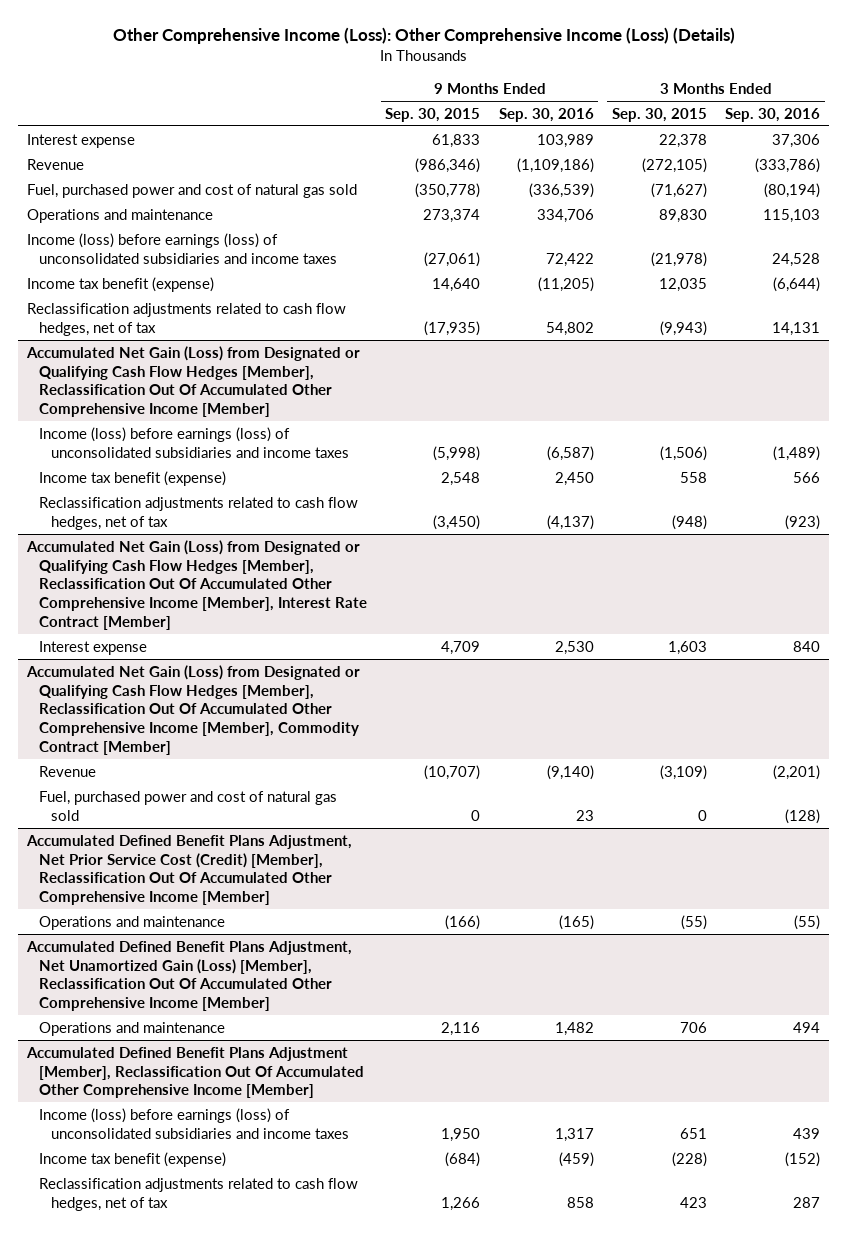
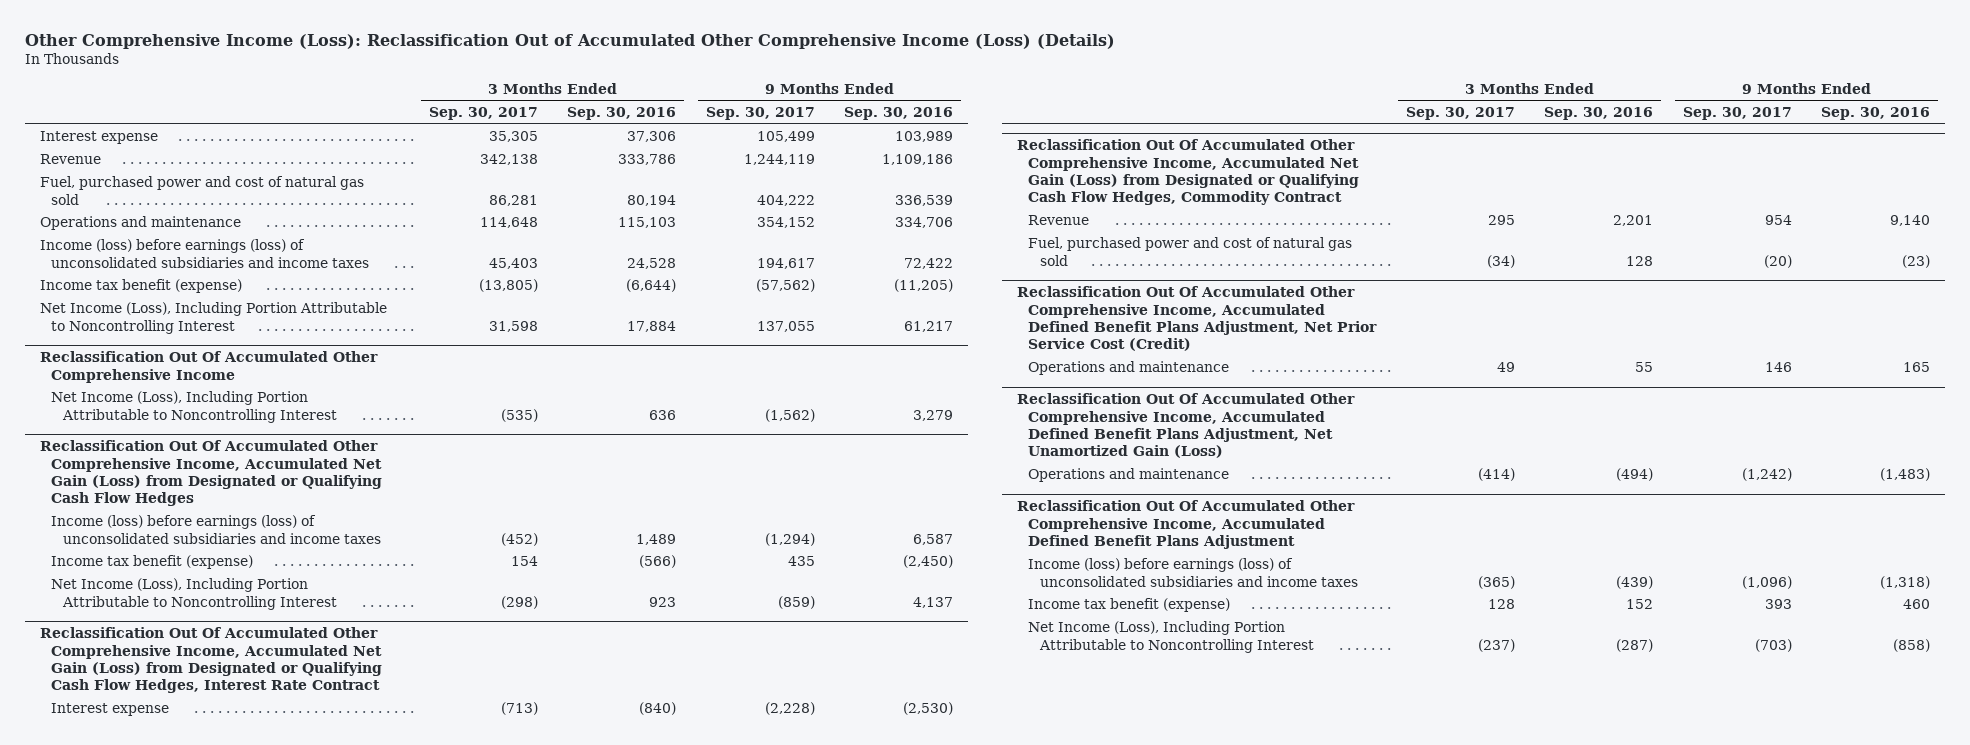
- Other Comprehensive Income (Loss): Other Comprehensive Income (Loss) (Details)
+ Other Comprehensive Income (Loss): Reclassification Out of Accumulated Other Comprehensive Income (Loss) (Details)
- | 9 Months Ended Sep. 30, 2015 | 9 Months Ended Sep. 30, 2016 | 3 Months Ended Sep. 30, 2015 | 3 Months Ended Sep. 30, 2016
+ | 3 Months Ended Sep. 30, 2017 | 3 Months Ended Sep. 30, 2016 | 9 Months Ended Sep. 30, 2017 | 9 Months Ended Sep. 30, 2016
- Revenue | (986,346) | (1,109,186) | (272,105) | (333,786)
- Fuel, purchased power and cost of natural gas sold | (350,778) | (336,539) | (71,627) | (80,194)
+ Revenue | 342,138 | 333,786 | 1,244,119 | 1,109,186
+ Fuel, purchased power and cost of natural gas sold | 86,281 | 80,194 | 404,222 | 336,539
- Reclassification adjustments related to cash flow hedges, net of tax | (17,935) | 54,802 | (9,943) | 14,131
- Accumulated Net Gain (Loss) from Designated or Qualifying Cash Flow Hedges [Member], Reclassification Out Of Accumulated Other Comprehensive Income [Member]
- Income (loss) before earnings (loss) of unconsolidated subsidiaries and income taxes | (5,998) | (6,587) | (1,506) | (1,489)
- Income tax benefit (expense) | 2,548 | 2,450 | 558 | 566
- Reclassification adjustments related to cash flow hedges, net of tax | (3,450) | (4,137) | (948) | (923)
- Accumulated Net Gain (Loss) from Designated or Qualifying Cash Flow Hedges [Member], Reclassification Out Of Accumulated Other Comprehensive Income [Member], Interest Rate Contract [Member]
- Interest expense | 4,709 | 2,530 | 1,603 | 840
- Accumulated Net Gain (Loss) from Designated or Qualifying Cash Flow Hedges [Member], Reclassification Out Of Accumulated Other Comprehensive Income [Member], Commodity Contract [Member]
- Revenue | (10,707) | (9,140) | (3,109) | (2,201)
- Fuel, purchased power and cost of natural gas sold | 0 | 23 | 0 | (128)
- Accumulated Defined Benefit Plans Adjustment, Net Prior Service Cost (Credit) [Member], Reclassification Out Of Accumulated Other Comprehensive Income [Member]
- Operations and maintenance | (166) | (165) | (55) | (55)
- Accumulated Defined Benefit Plans Adjustment, Net Unamortized Gain (Loss) [Member], Reclassification Out Of Accumulated Other Comprehensive Income [Member]
- Operations and maintenance | 2,116 | 1,482 | 706 | 494
- Accumulated Defined Benefit Plans Adjustment [Member], Reclassification Out Of Accumulated Other Comprehensive Income [Member]
- Income (loss) before earnings (loss) of unconsolidated subsidiaries and income taxes | 1,950 | 1,317 | 651 | 439
- Income tax benefit (expense) | (684) | (459) | (228) | (152)
- Reclassification adjustments related to cash flow hedges, net of tax | 1,266 | 858 | 423 | 287
+ Net Income (Loss), Including Portion Attributable to Noncontrolling Interest | 31,598 | 17,884 | 137,055 | 61,217
+ Reclassification Out Of Accumulated Other Comprehensive Income
+ Net Income (Loss), Including Portion Attributable to Noncontrolling Interest | (535) | 636 | (1,562) | 3,279
+ Reclassification Out Of Accumulated Other Comprehensive Income, Accumulated Net Gain (Loss) from Designated or Qualifying Cash Flow Hedges
+ Income (loss) before earnings (loss) of unconsolidated subsidiaries and income taxes | (452) | 1,489 | (1,294) | 6,587
+ Income tax benefit (expense) | 154 | (566) | 435 | (2,450)
+ Net Income (Loss), Including Portion Attributable to Noncontrolling Interest | (298) | 923 | (859) | 4,137
+ Reclassification Out Of Accumulated Other Comprehensive Income, Accumulated Net Gain (Loss) from Designated or Qualifying Cash Flow Hedges, Interest Rate Contract
+ Interest expense | (713) | (840) | (2,228) | (2,530)
+ Reclassification Out Of Accumulated Other Comprehensive Income, Accumulated Net Gain (Loss) from Designated or Qualifying Cash Flow Hedges, Commodity Contract
+ Revenue | 295 | 2,201 | 954 | 9,140
+ Fuel, purchased power and cost of natural gas sold | (34) | 128 | (20) | (23)
+ Reclassification Out Of Accumulated Other Comprehensive Income, Accumulated Defined Benefit Plans Adjustment, Net Prior Service Cost (Credit)
+ Operations and maintenance | 49 | 55 | 146 | 165
+ Reclassification Out Of Accumulated Other Comprehensive Income, Accumulated Defined Benefit Plans Adjustment, Net Unamortized Gain (Loss)
+ Operations and maintenance | (414) | (494) | (1,242) | (1,483)
+ Reclassification Out Of Accumulated Other Comprehensive Income, Accumulated Defined Benefit Plans Adjustment
+ Income (loss) before earnings (loss) of unconsolidated subsidiaries and income taxes | (365) | (439) | (1,096) | (1,318)
+ Income tax benefit (expense) | 128 | 152 | 393 | 460
+ Net Income (Loss), Including Portion Attributable to Noncontrolling Interest | (237) | (287) | (703) | (858)

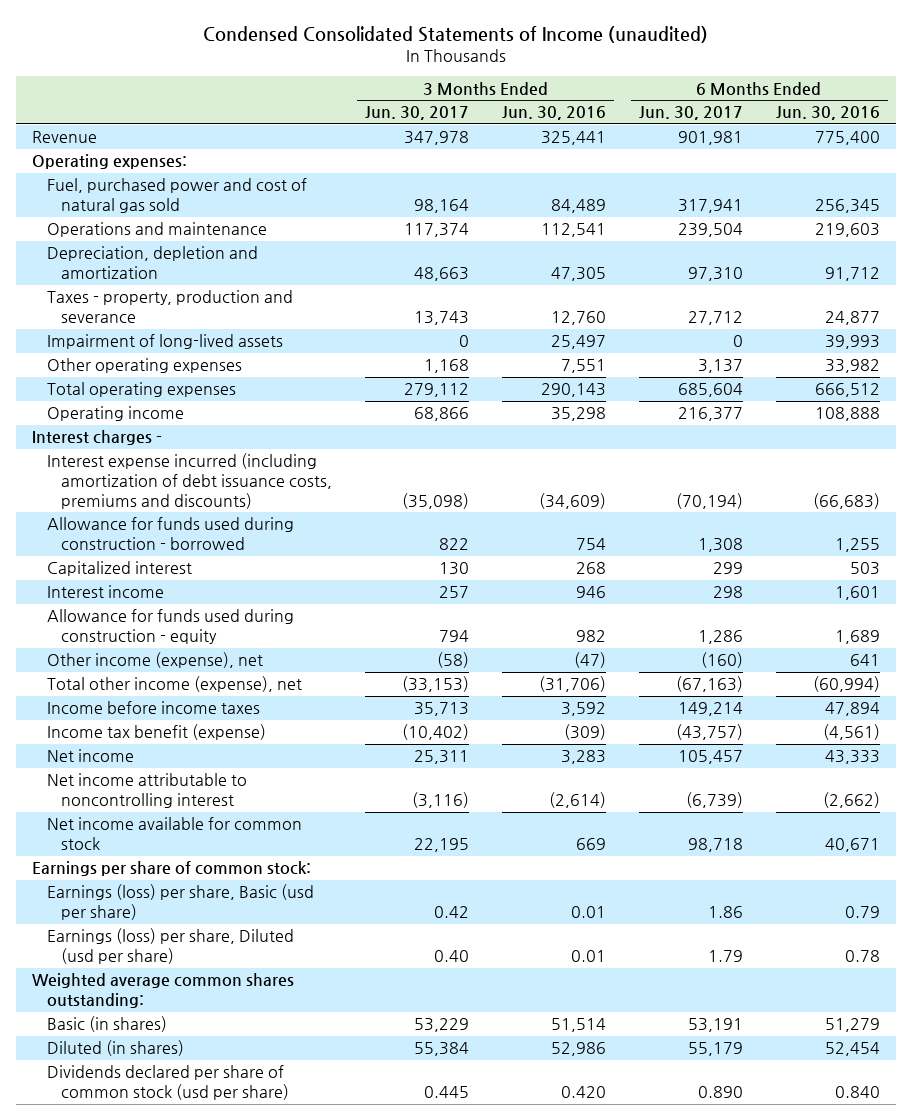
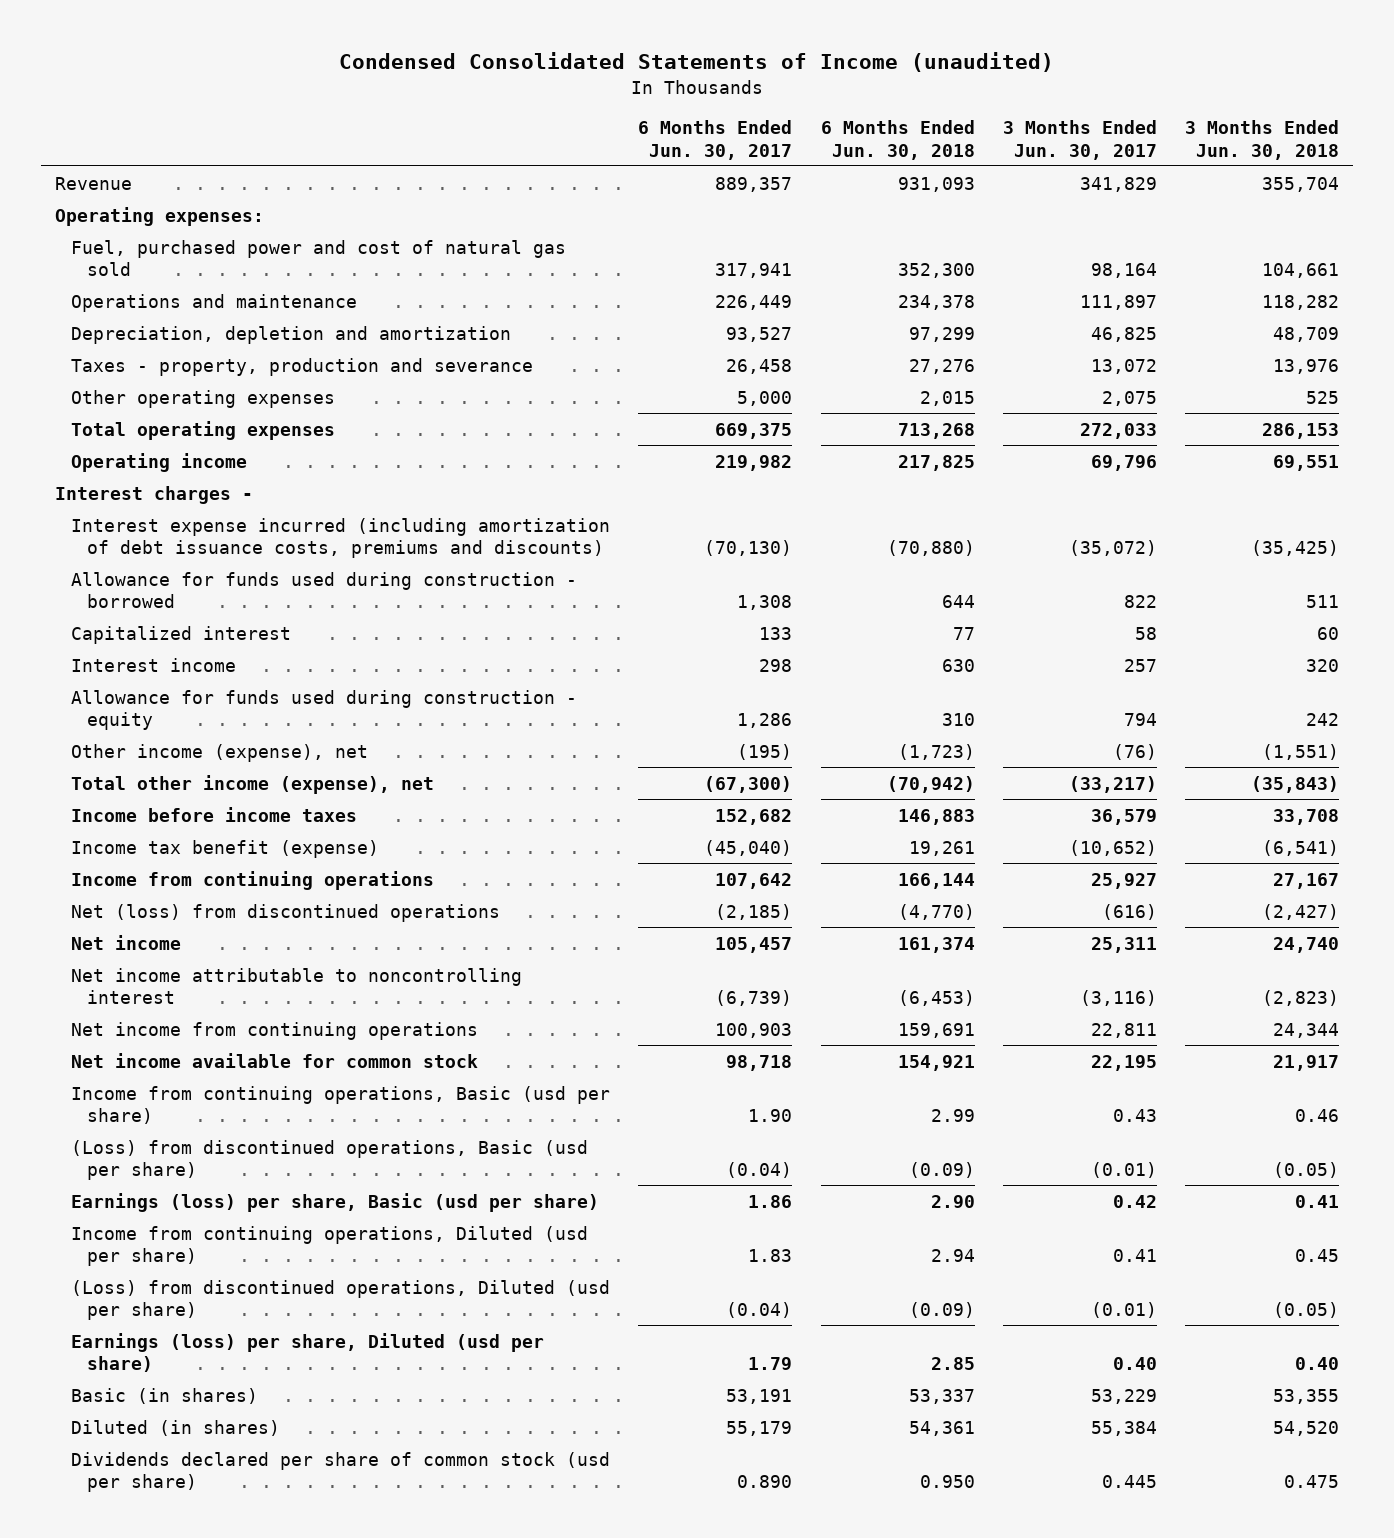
- | 3 Months Ended Jun. 30, 2017 | 3 Months Ended Jun. 30, 2016 | 6 Months Ended Jun. 30, 2017 | 6 Months Ended Jun. 30, 2016
+ | 6 Months Ended Jun. 30, 2017 | 6 Months Ended Jun. 30, 2018 | 3 Months Ended Jun. 30, 2017 | 3 Months Ended Jun. 30, 2018
- Revenue | 347,978 | 325,441 | 901,981 | 775,400
+ Revenue | 889,357 | 931,093 | 341,829 | 355,704
- Operations and maintenance | 117,374 | 112,541 | 239,504 | 219,603
- Depreciation, depletion and amortization | 48,663 | 47,305 | 97,310 | 91,712
- Taxes - property, production and severance | 13,743 | 12,760 | 27,712 | 24,877
- Impairment of long-lived assets | 0 | 25,497 | 0 | 39,993
- Other operating expenses | 1,168 | 7,551 | 3,137 | 33,982
- Total operating expenses | 279,112 | 290,143 | 685,604 | 666,512
- Operating income | 68,866 | 35,298 | 216,377 | 108,888
+ Operations and maintenance | 226,449 | 234,378 | 111,897 | 118,282
+ Depreciation, depletion and amortization | 93,527 | 97,299 | 46,825 | 48,709
+ Taxes - property, production and severance | 26,458 | 27,276 | 13,072 | 13,976
+ Other operating expenses | 5,000 | 2,015 | 2,075 | 525
+ Total operating expenses | 669,375 | 713,268 | 272,033 | 286,153
+ Operating income | 219,982 | 217,825 | 69,796 | 69,551
- Interest expense incurred (including amortization of debt issuance costs, premiums and discounts) | (35,098) | (34,609) | (70,194) | (66,683)
+ Interest expense incurred (including amortization of debt issuance costs, premiums and discounts) | (70,130) | (70,880) | (35,072) | (35,425)
- Capitalized interest | 130 | 268 | 299 | 503
+ Capitalized interest | 133 | 77 | 58 | 60
- Other income (expense), net | (58) | (47) | (160) | 641
- Total other income (expense), net | (33,153) | (31,706) | (67,163) | (60,994)
- Income before income taxes | 35,713 | 3,592 | 149,214 | 47,894
- Income tax benefit (expense) | (10,402) | (309) | (43,757) | (4,561)
+ Other income (expense), net | (195) | (1,723) | (76) | (1,551)
+ Total other income (expense), net | (67,300) | (70,942) | (33,217) | (35,843)
+ Income before income taxes | 152,682 | 146,883 | 36,579 | 33,708
+ Income tax benefit (expense) | (45,040) | 19,261 | (10,652) | (6,541)
+ Income from continuing operations | 107,642 | 166,144 | 25,927 | 27,167
+ Net (loss) from discontinued operations | (2,185) | (4,770) | (616) | (2,427)
+ Net income from continuing operations | 100,903 | 159,691 | 22,811 | 24,344
- Earnings per share of common stock:
+ Income from continuing operations, Basic (usd per share) | 1.90 | 2.99 | 0.43 | 0.46
+ (Loss) from discontinued operations, Basic (usd per share) | (0.04) | (0.09) | (0.01) | (0.05)
+ Income from continuing operations, Diluted (usd per share) | 1.83 | 2.94 | 0.41 | 0.45
+ (Loss) from discontinued operations, Diluted (usd per share) | (0.04) | (0.09) | (0.01) | (0.05)
- Weighted average common shares outstanding:

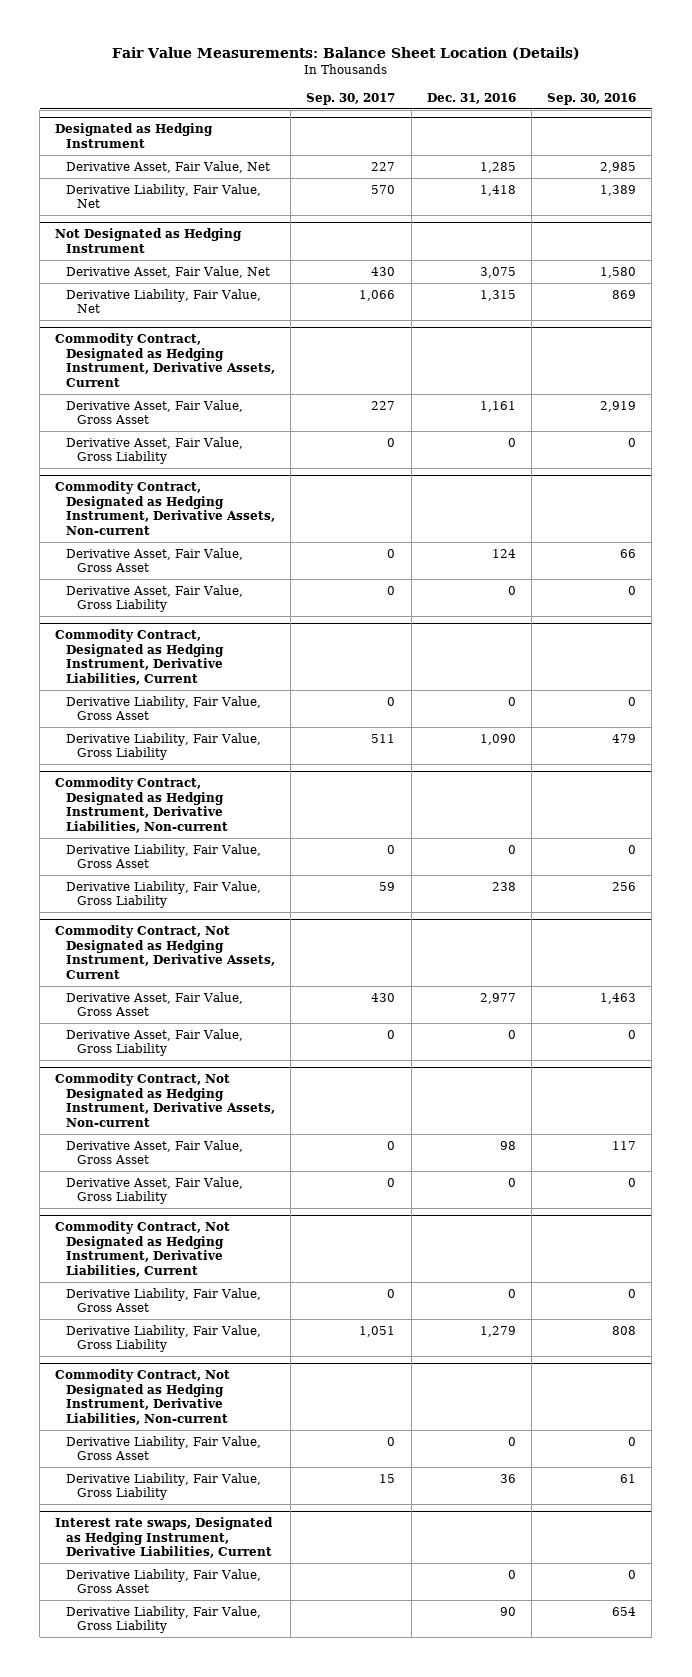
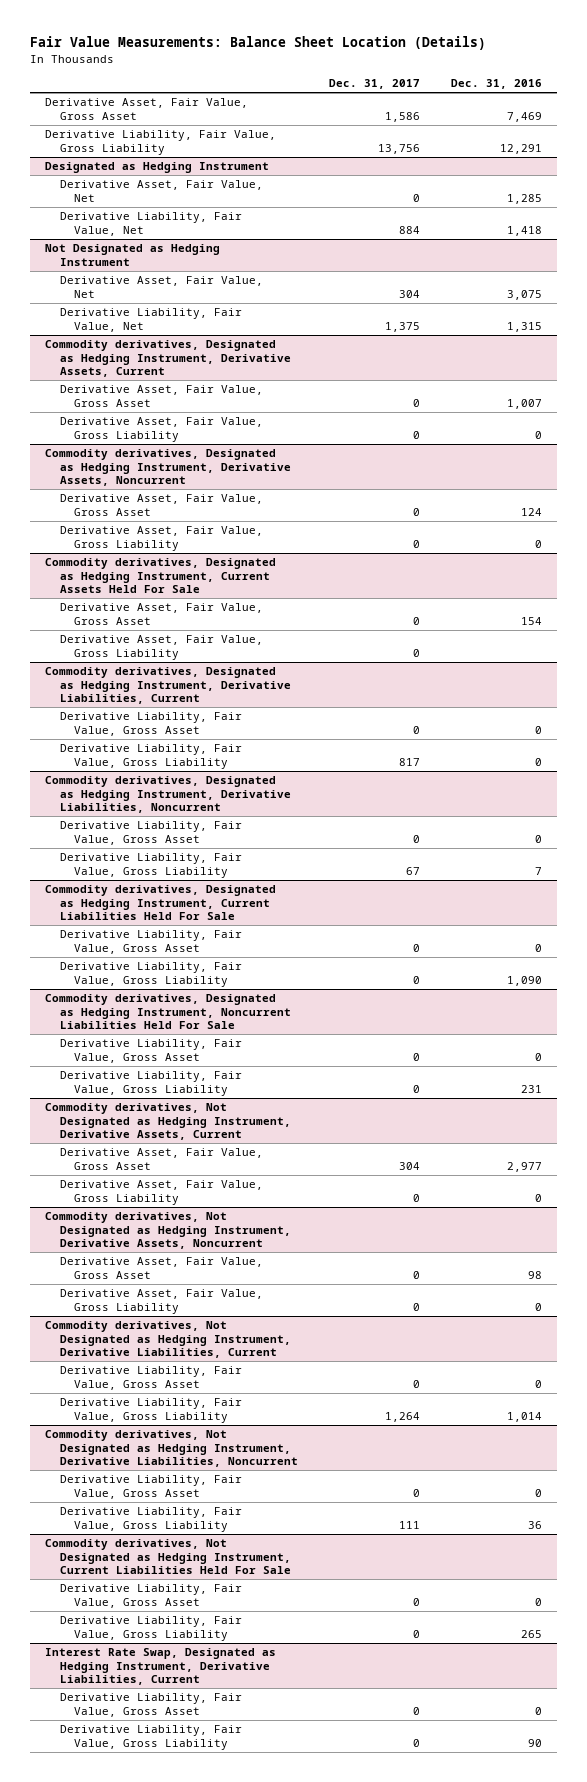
- | Sep. 30, 2017 | Dec. 31, 2016 | Sep. 30, 2016
+ | Dec. 31, 2017 | Dec. 31, 2016
+ Derivative Asset, Fair Value, Gross Asset | 1,586 | 7,469
+ Derivative Liability, Fair Value, Gross Liability | 13,756 | 12,291
- Commodity Contract, Designated as Hedging Instrument, Derivative Assets, Current
- Derivative Asset, Fair Value, Gross Asset | 227 | 1,161 | 2,919
+ Commodity derivatives, Designated as Hedging Instrument, Derivative Assets, Current
+ Derivative Asset, Fair Value, Gross Asset | 0 | 1,007
- Commodity Contract, Designated as Hedging Instrument, Derivative Assets, Non-current
+ Commodity derivatives, Designated as Hedging Instrument, Derivative Assets, Noncurrent
- Commodity Contract, Designated as Hedging Instrument, Derivative Liabilities, Current
+ Commodity derivatives, Designated as Hedging Instrument, Current Assets Held For Sale
+ Derivative Asset, Fair Value, Gross Asset | 0 | 154
+ Derivative Asset, Fair Value, Gross Liability | 0 |
+ Commodity derivatives, Designated as Hedging Instrument, Derivative Liabilities, Current
+ Derivative Liability, Fair Value, Gross Liability | 817 | 0
+ Commodity derivatives, Designated as Hedging Instrument, Derivative Liabilities, Noncurrent
+ Derivative Liability, Fair Value, Gross Asset | 0 | 0
+ Derivative Liability, Fair Value, Gross Liability | 67 | 7
+ Commodity derivatives, Designated as Hedging Instrument, Current Liabilities Held For Sale
+ Derivative Liability, Fair Value, Gross Asset | 0 | 0
- Commodity Contract, Designated as Hedging Instrument, Derivative Liabilities, Non-current
+ Commodity derivatives, Designated as Hedging Instrument, Noncurrent Liabilities Held For Sale
- Derivative Liability, Fair Value, Gross Liability | 59 | 238 | 256
- Commodity Contract, Not Designated as Hedging Instrument, Derivative Assets, Current
+ Derivative Liability, Fair Value, Gross Liability | 0 | 231
+ Commodity derivatives, Not Designated as Hedging Instrument, Derivative Assets, Current
- Commodity Contract, Not Designated as Hedging Instrument, Derivative Assets, Non-current
+ Commodity derivatives, Not Designated as Hedging Instrument, Derivative Assets, Noncurrent
- Commodity Contract, Not Designated as Hedging Instrument, Derivative Liabilities, Current
+ Commodity derivatives, Not Designated as Hedging Instrument, Derivative Liabilities, Current
- Derivative Liability, Fair Value, Gross Liability | 1,051 | 1,279 | 808
- Commodity Contract, Not Designated as Hedging Instrument, Derivative Liabilities, Non-current
+ Derivative Liability, Fair Value, Gross Liability | 1,264 | 1,014
+ Commodity derivatives, Not Designated as Hedging Instrument, Derivative Liabilities, Noncurrent
- Interest rate swaps, Designated as Hedging Instrument, Derivative Liabilities, Current
+ Commodity derivatives, Not Designated as Hedging Instrument, Current Liabilities Held For Sale
+ Derivative Liability, Fair Value, Gross Liability | 0 | 265
+ Interest Rate Swap, Designated as Hedging Instrument, Derivative Liabilities, Current
+ Derivative Liability, Fair Value, Gross Asset | 0 | 0

